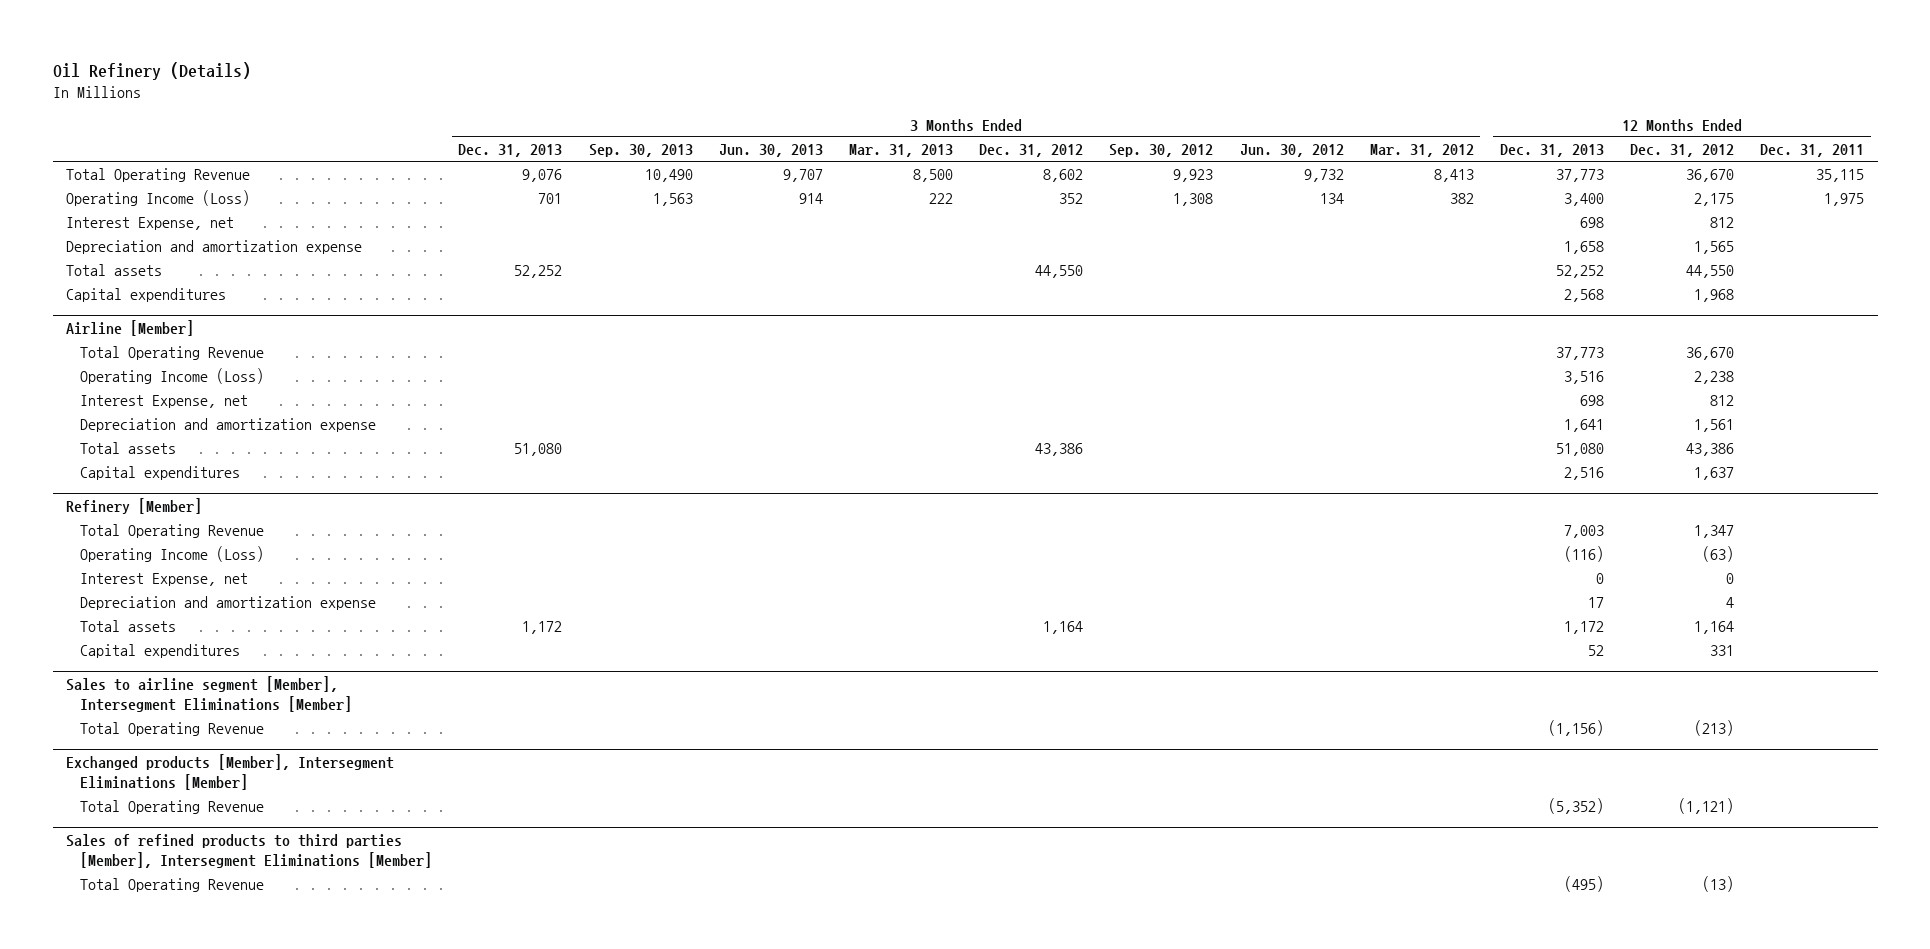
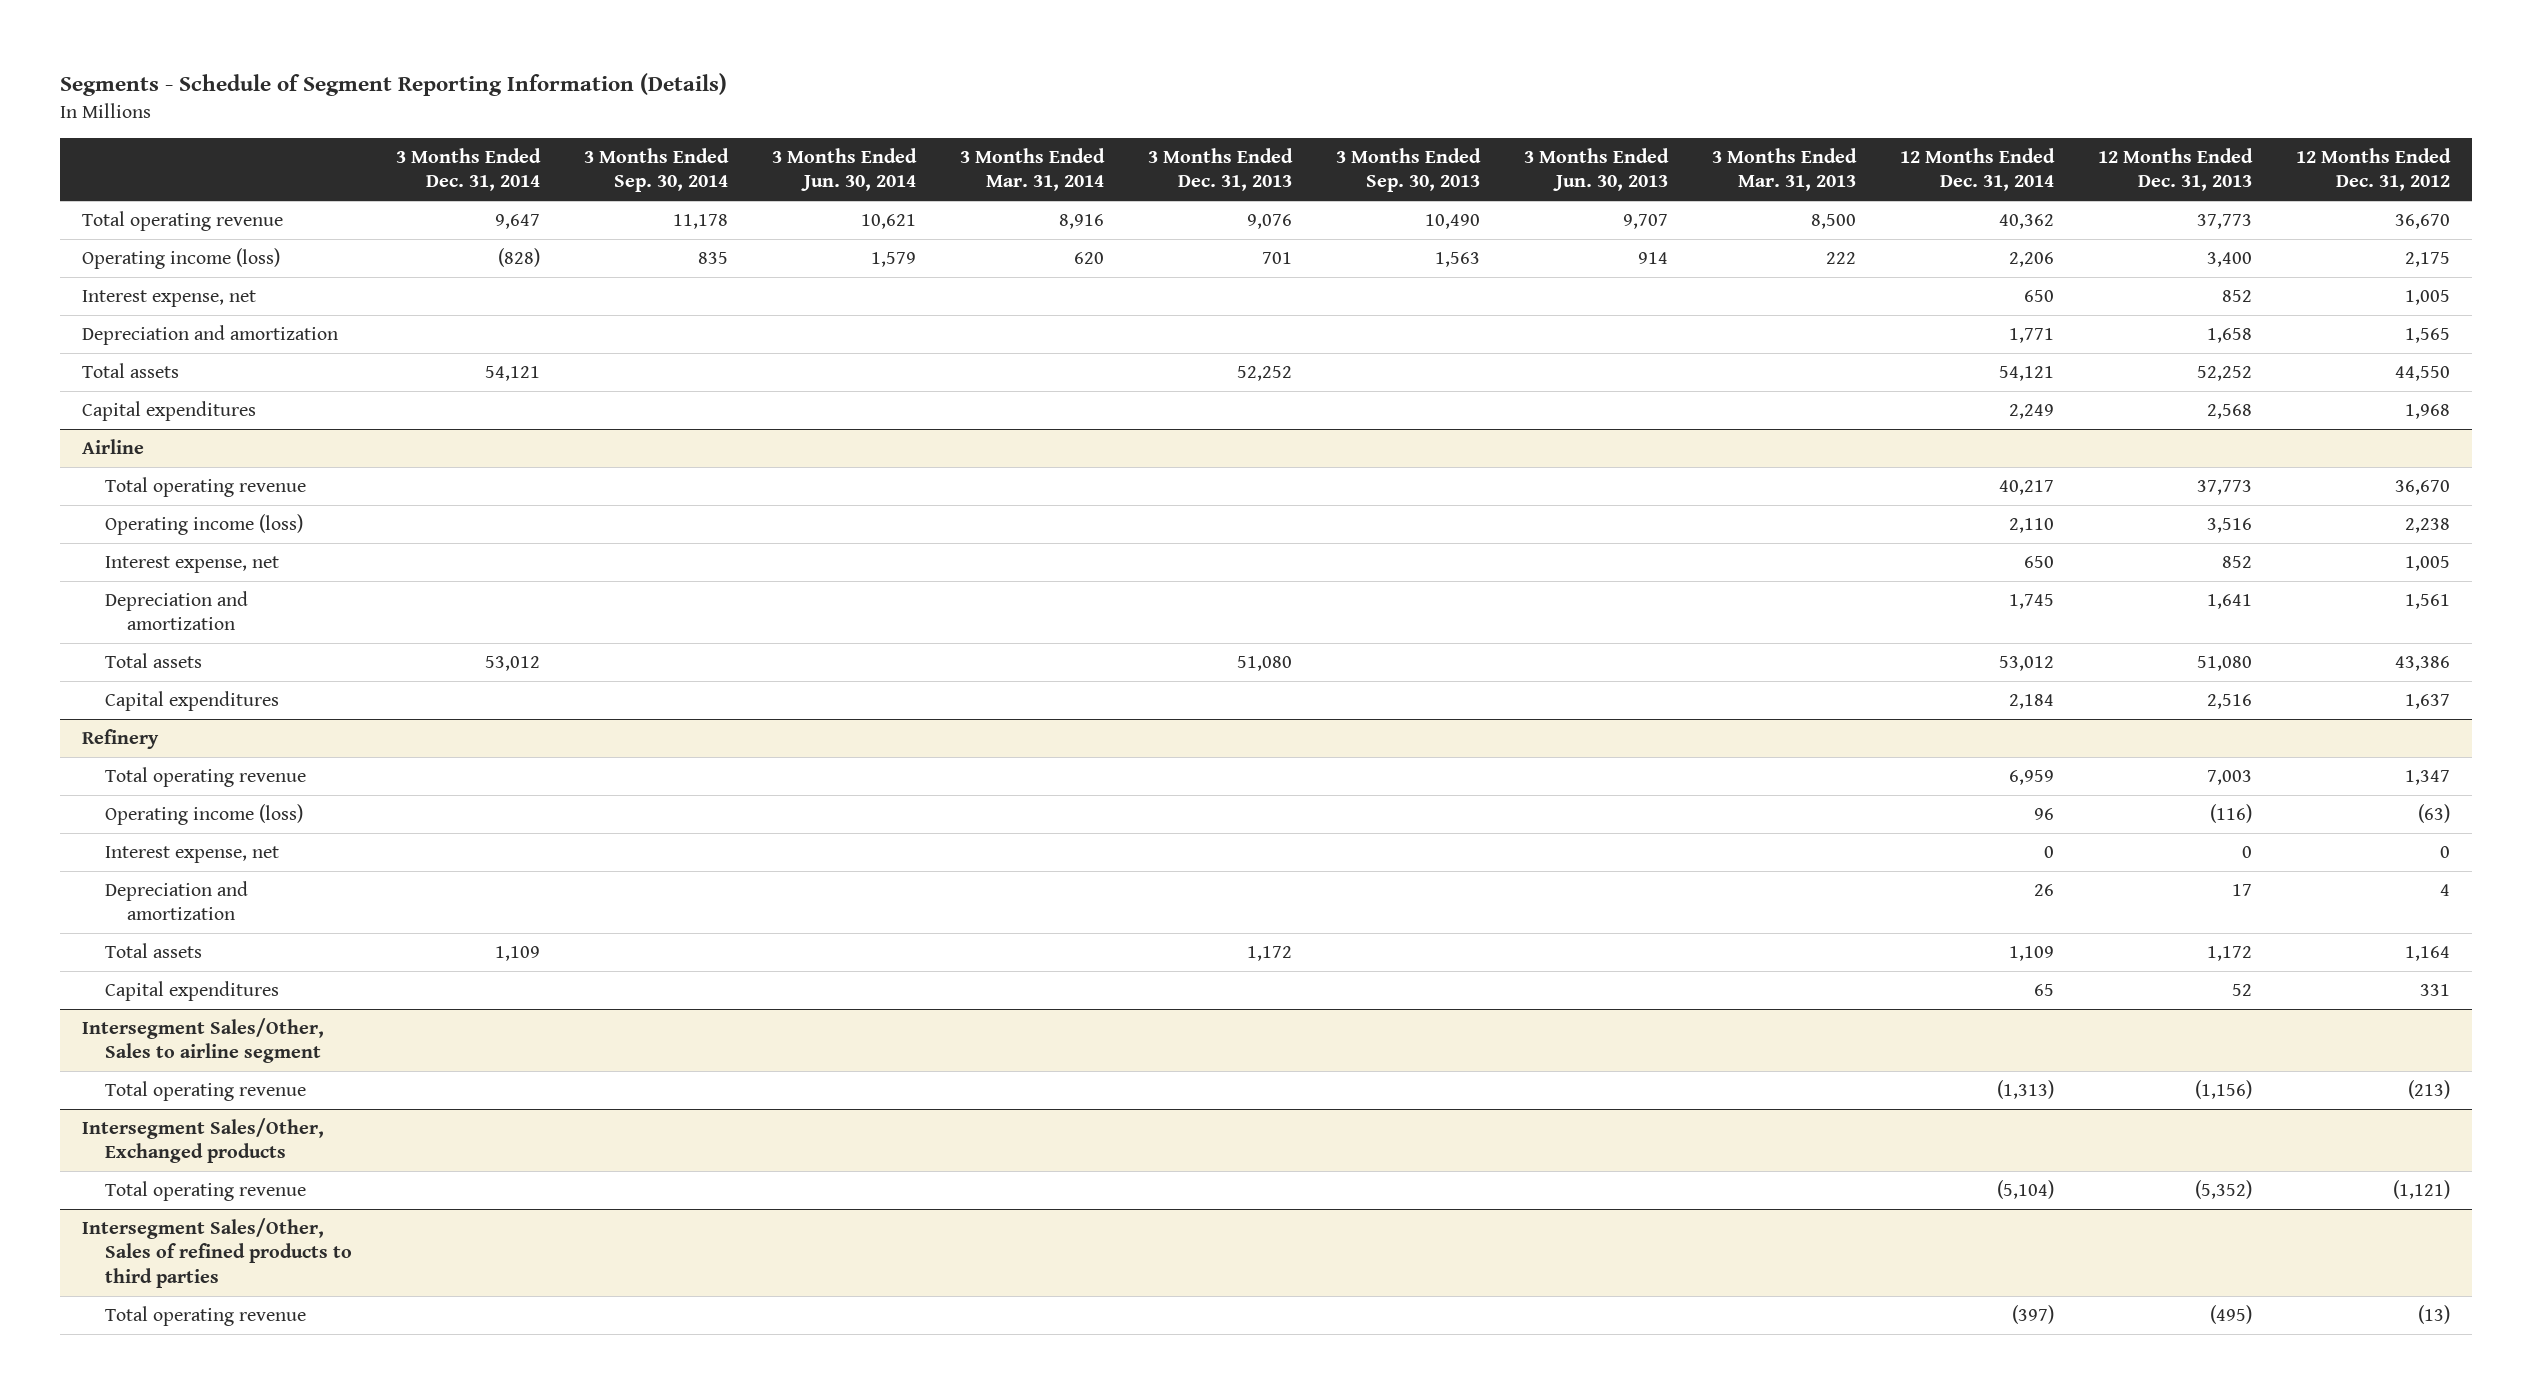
- Oil Refinery (Details)
+ Segments - Schedule of Segment Reporting Information (Details)
- | 3 Months Ended Dec. 31, 2013 | 3 Months Ended Sep. 30, 2013 | 3 Months Ended Jun. 30, 2013 | 3 Months Ended Mar. 31, 2013 | 3 Months Ended Dec. 31, 2012 | 3 Months Ended Sep. 30, 2012 | 3 Months Ended Jun. 30, 2012 | 3 Months Ended Mar. 31, 2012 | 12 Months Ended Dec. 31, 2013 | 12 Months Ended Dec. 31, 2012 | 12 Months Ended Dec. 31, 2011
+ | 3 Months Ended Dec. 31, 2014 | 3 Months Ended Sep. 30, 2014 | 3 Months Ended Jun. 30, 2014 | 3 Months Ended Mar. 31, 2014 | 3 Months Ended Dec. 31, 2013 | 3 Months Ended Sep. 30, 2013 | 3 Months Ended Jun. 30, 2013 | 3 Months Ended Mar. 31, 2013 | 12 Months Ended Dec. 31, 2014 | 12 Months Ended Dec. 31, 2013 | 12 Months Ended Dec. 31, 2012
- Total Operating Revenue | 9,076 | 10,490 | 9,707 | 8,500 | 8,602 | 9,923 | 9,732 | 8,413 | 37,773 | 36,670 | 35,115
- Operating Income (Loss) | 701 | 1,563 | 914 | 222 | 352 | 1,308 | 134 | 382 | 3,400 | 2,175 | 1,975
- Interest Expense, net | | | | | | | | | 698 | 812 |
- Depreciation and amortization expense | | | | | | | | | 1,658 | 1,565 |
+ Total operating revenue | 9,647 | 11,178 | 10,621 | 8,916 | 9,076 | 10,490 | 9,707 | 8,500 | 40,362 | 37,773 | 36,670
+ Operating income (loss) | (828) | 835 | 1,579 | 620 | 701 | 1,563 | 914 | 222 | 2,206 | 3,400 | 2,175
+ Interest expense, net | | | | | | | | | 650 | 852 | 1,005
+ Depreciation and amortization | | | | | | | | | 1,771 | 1,658 | 1,565
- Airline [Member]
- Total Operating Revenue | | | | | | | | | 37,773 | 36,670 |
- Operating Income (Loss) | | | | | | | | | 3,516 | 2,238 |
- Interest Expense, net | | | | | | | | | 698 | 812 |
- Depreciation and amortization expense | | | | | | | | | 1,641 | 1,561 |
+ Airline
+ Total operating revenue | | | | | | | | | 40,217 | 37,773 | 36,670
+ Operating income (loss) | | | | | | | | | 2,110 | 3,516 | 2,238
+ Interest expense, net | | | | | | | | | 650 | 852 | 1,005
+ Depreciation and amortization | | | | | | | | | 1,745 | 1,641 | 1,561
- Refinery [Member]
- Total Operating Revenue | | | | | | | | | 7,003 | 1,347 |
- Operating Income (Loss) | | | | | | | | | (116) | (63) |
- Interest Expense, net | | | | | | | | | 0 | 0 |
- Depreciation and amortization expense | | | | | | | | | 17 | 4 |
+ Refinery
+ Total operating revenue | | | | | | | | | 6,959 | 7,003 | 1,347
+ Operating income (loss) | | | | | | | | | 96 | (116) | (63)
+ Interest expense, net | | | | | | | | | 0 | 0 | 0
+ Depreciation and amortization | | | | | | | | | 26 | 17 | 4
- Sales to airline segment [Member], Intersegment Eliminations [Member]
- Total Operating Revenue | | | | | | | | | (1,156) | (213) |
- Exchanged products [Member], Intersegment Eliminations [Member]
- Total Operating Revenue | | | | | | | | | (5,352) | (1,121) |
- Sales of refined products to third parties [Member], Intersegment Eliminations [Member]
- Total Operating Revenue | | | | | | | | | (495) | (13) |
+ Intersegment Sales/Other, Sales to airline segment
+ Total operating revenue | | | | | | | | | (1,313) | (1,156) | (213)
+ Intersegment Sales/Other, Exchanged products
+ Total operating revenue | | | | | | | | | (5,104) | (5,352) | (1,121)
+ Intersegment Sales/Other, Sales of refined products to third parties
+ Total operating revenue | | | | | | | | | (397) | (495) | (13)

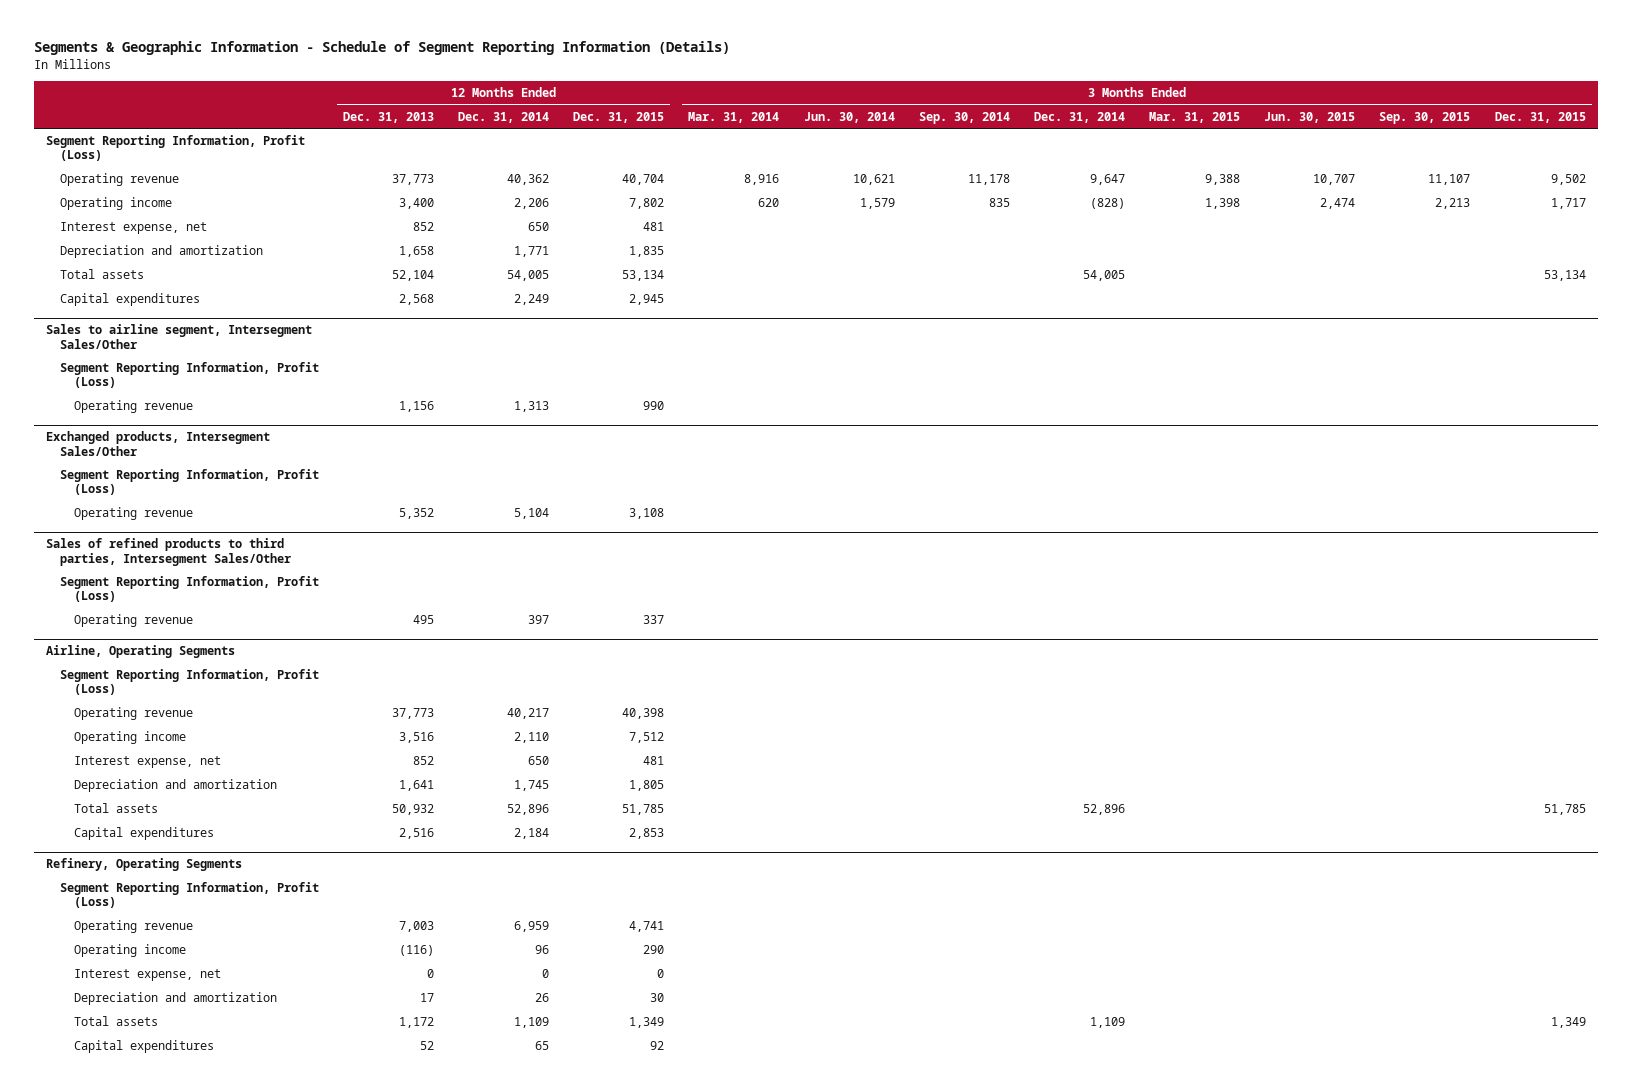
- Segments - Schedule of Segment Reporting Information (Details)
+ Segments & Geographic Information - Schedule of Segment Reporting Information (Details)
- | 3 Months Ended Dec. 31, 2014 | 3 Months Ended Sep. 30, 2014 | 3 Months Ended Jun. 30, 2014 | 3 Months Ended Mar. 31, 2014 | 3 Months Ended Dec. 31, 2013 | 3 Months Ended Sep. 30, 2013 | 3 Months Ended Jun. 30, 2013 | 3 Months Ended Mar. 31, 2013 | 12 Months Ended Dec. 31, 2014 | 12 Months Ended Dec. 31, 2013 | 12 Months Ended Dec. 31, 2012
+ | 12 Months Ended Dec. 31, 2013 | 12 Months Ended Dec. 31, 2014 | 12 Months Ended Dec. 31, 2015 | 3 Months Ended Mar. 31, 2014 | 3 Months Ended Jun. 30, 2014 | 3 Months Ended Sep. 30, 2014 | 3 Months Ended Dec. 31, 2014 | 3 Months Ended Mar. 31, 2015 | 3 Months Ended Jun. 30, 2015 | 3 Months Ended Sep. 30, 2015 | 3 Months Ended Dec. 31, 2015
- Total operating revenue | 9,647 | 11,178 | 10,621 | 8,916 | 9,076 | 10,490 | 9,707 | 8,500 | 40,362 | 37,773 | 36,670
- Operating income (loss) | (828) | 835 | 1,579 | 620 | 701 | 1,563 | 914 | 222 | 2,206 | 3,400 | 2,175
+ Segment Reporting Information, Profit (Loss)
+ Operating revenue | 37,773 | 40,362 | 40,704 | 8,916 | 10,621 | 11,178 | 9,647 | 9,388 | 10,707 | 11,107 | 9,502
+ Operating income | 3,400 | 2,206 | 7,802 | 620 | 1,579 | 835 | (828) | 1,398 | 2,474 | 2,213 | 1,717
- Total assets | 54,121 | | | | 52,252 | | | | 54,121 | 52,252 | 44,550
+ Total assets | 52,104 | 54,005 | 53,134 | | | | 54,005 | | | | 53,134
- Airline
- Total operating revenue | | | | | | | | | 40,217 | 37,773 | 36,670
- Operating income (loss) | | | | | | | | | 2,110 | 3,516 | 2,238
+ Sales to airline segment, Intersegment Sales/Other
+ Segment Reporting Information, Profit (Loss)
+ Operating revenue | 1,156 | 1,313 | 990 | | | | | | | |
+ Exchanged products, Intersegment Sales/Other
+ Segment Reporting Information, Profit (Loss)
+ Operating revenue | 5,352 | 5,104 | 3,108 | | | | | | | |
+ Sales of refined products to third parties, Intersegment Sales/Other
+ Segment Reporting Information, Profit (Loss)
+ Operating revenue | 495 | 397 | 337 | | | | | | | |
+ Airline, Operating Segments
+ Segment Reporting Information, Profit (Loss)
+ Operating revenue | 37,773 | 40,217 | 40,398 | | | | | | | |
+ Operating income | 3,516 | 2,110 | 7,512 | | | | | | | |
- Total assets | 53,012 | | | | 51,080 | | | | 53,012 | 51,080 | 43,386
+ Total assets | 50,932 | 52,896 | 51,785 | | | | 52,896 | | | | 51,785
- Refinery
- Total operating revenue | | | | | | | | | 6,959 | 7,003 | 1,347
- Operating income (loss) | | | | | | | | | 96 | (116) | (63)
+ Refinery, Operating Segments
+ Segment Reporting Information, Profit (Loss)
+ Operating revenue | 7,003 | 6,959 | 4,741 | | | | | | | |
+ Operating income | (116) | 96 | 290 | | | | | | | |
- Intersegment Sales/Other, Sales to airline segment
- Total operating revenue | | | | | | | | | (1,313) | (1,156) | (213)
- Intersegment Sales/Other, Exchanged products
- Total operating revenue | | | | | | | | | (5,104) | (5,352) | (1,121)
- Intersegment Sales/Other, Sales of refined products to third parties
- Total operating revenue | | | | | | | | | (397) | (495) | (13)

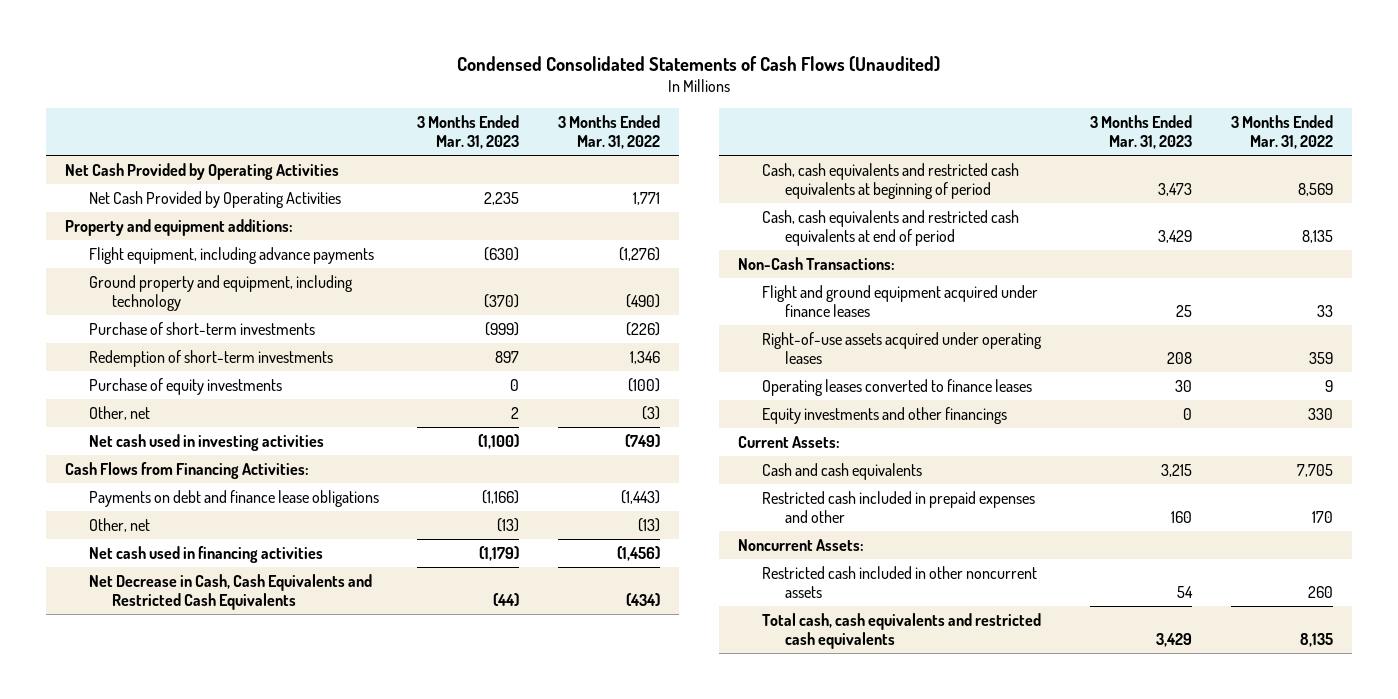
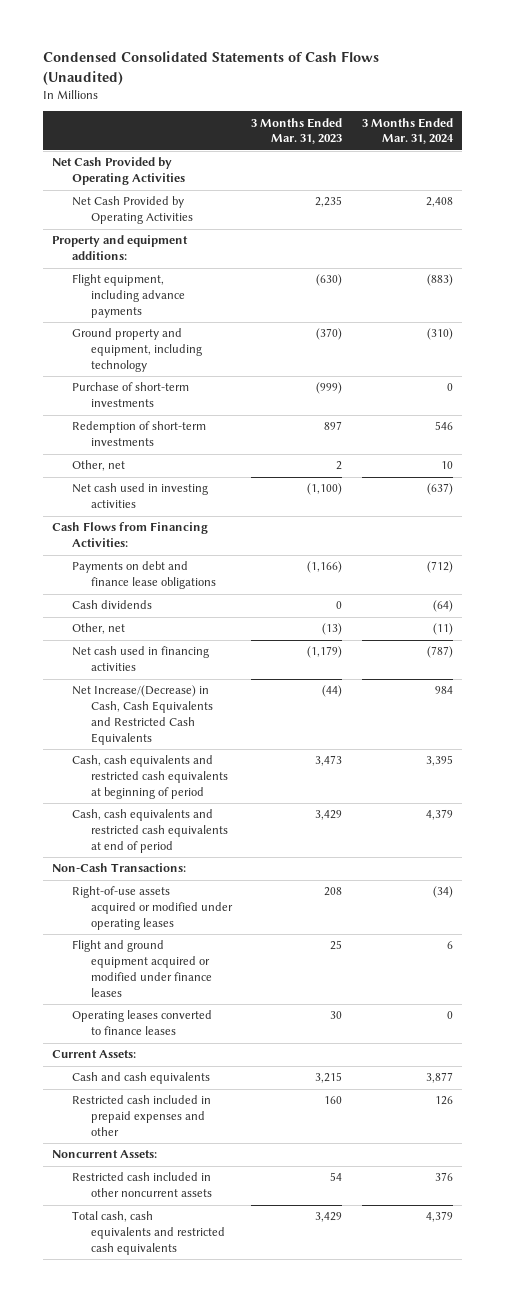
- | 3 Months Ended Mar. 31, 2023 | 3 Months Ended Mar. 31, 2022
+ | 3 Months Ended Mar. 31, 2023 | 3 Months Ended Mar. 31, 2024
- Purchase of equity investments | 0 | (100)
+ Cash dividends | 0 | (64)
- Net Decrease in Cash, Cash Equivalents and Restricted Cash Equivalents | (44) | (434)
+ Net Increase/(Decrease) in Cash, Cash Equivalents and Restricted Cash Equivalents | (44) | 984
- Flight and ground equipment acquired under finance leases | 25 | 33
- Right-of-use assets acquired under operating leases | 208 | 359
+ Right-of-use assets acquired or modified under operating leases | 208 | (34)
+ Flight and ground equipment acquired or modified under finance leases | 25 | 6
- Equity investments and other financings | 0 | 330

